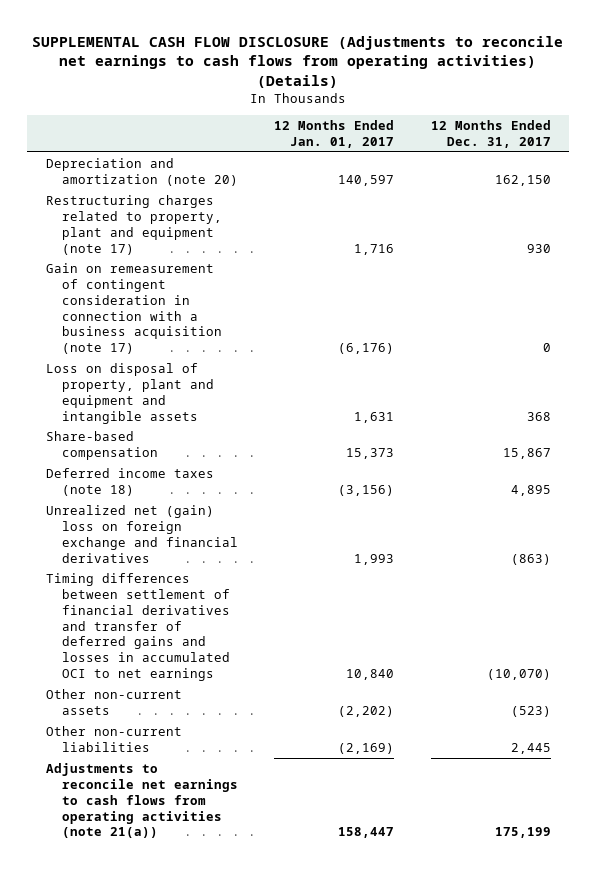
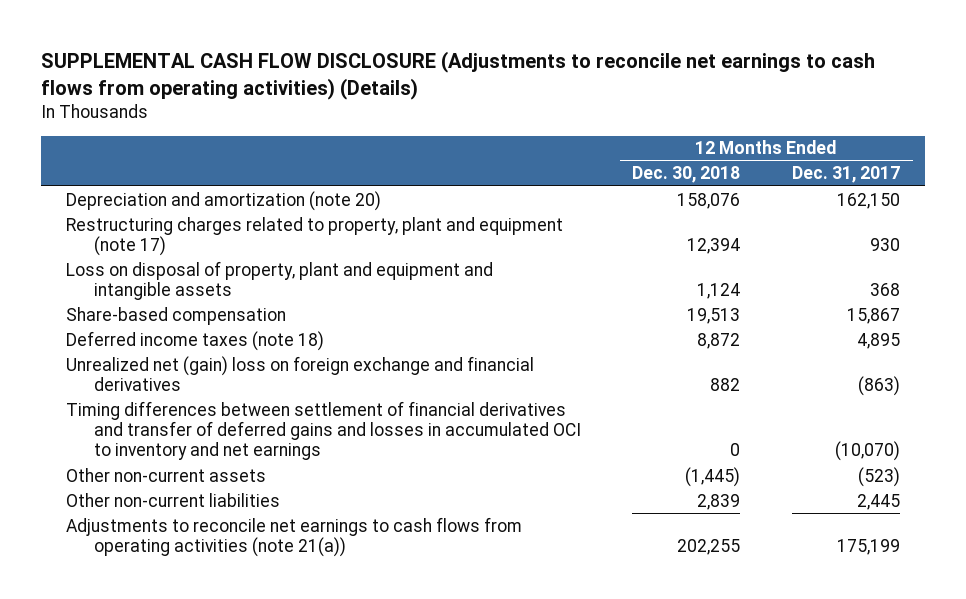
- | 12 Months Ended Jan. 01, 2017 | 12 Months Ended Dec. 31, 2017
+ | 12 Months Ended Dec. 30, 2018 | 12 Months Ended Dec. 31, 2017
- Gain on remeasurement of contingent consideration in connection with a business acquisition (note 17) | (6,176) | 0
- Timing differences between settlement of financial derivatives and transfer of deferred gains and losses in accumulated OCI to net earnings | 10,840 | (10,070)
+ Timing differences between settlement of financial derivatives and transfer of deferred gains and losses in accumulated OCI to inventory and net earnings | 0 | (10,070)

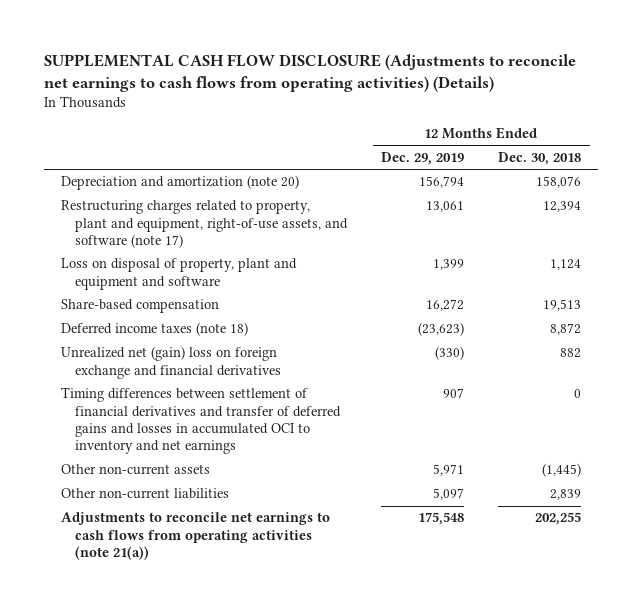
- | 12 Months Ended Dec. 30, 2018 | 12 Months Ended Dec. 31, 2017
+ | 12 Months Ended Dec. 29, 2019 | 12 Months Ended Dec. 30, 2018
- Restructuring charges related to property, plant and equipment (note 17) | 12,394 | 930
- Loss on disposal of property, plant and equipment and intangible assets | 1,124 | 368
+ Restructuring charges related to property, plant and equipment, right-of-use assets, and software (note 17) | 13,061 | 12,394
+ Loss on disposal of property, plant and equipment and software | 1,399 | 1,124

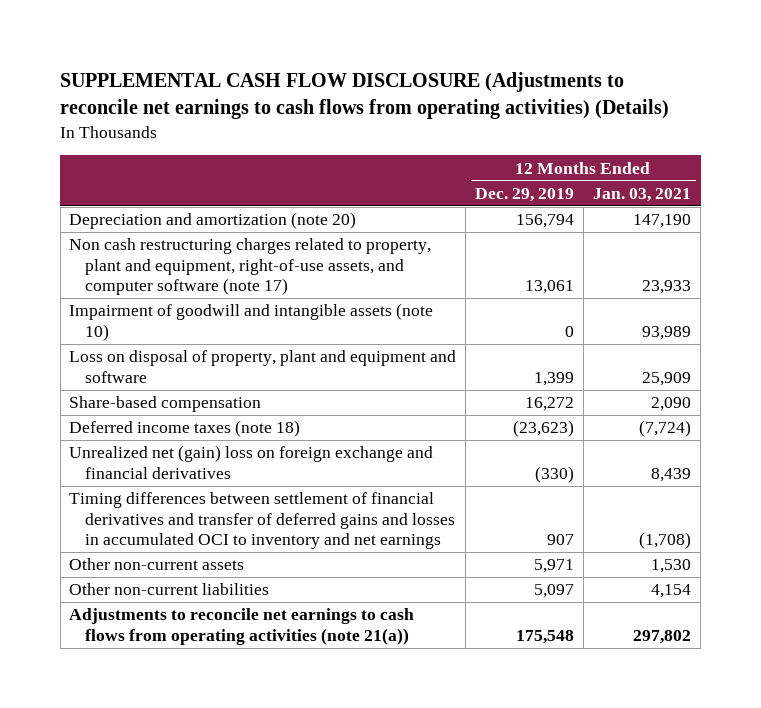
- | 12 Months Ended Dec. 29, 2019 | 12 Months Ended Dec. 30, 2018
+ | 12 Months Ended Dec. 29, 2019 | 12 Months Ended Jan. 03, 2021
- Restructuring charges related to property, plant and equipment, right-of-use assets, and software (note 17) | 13,061 | 12,394
+ Non cash restructuring charges related to property, plant and equipment, right-of-use assets, and computer software (note 17) | 13,061 | 23,933
+ Impairment of goodwill and intangible assets (note 10) | 0 | 93,989

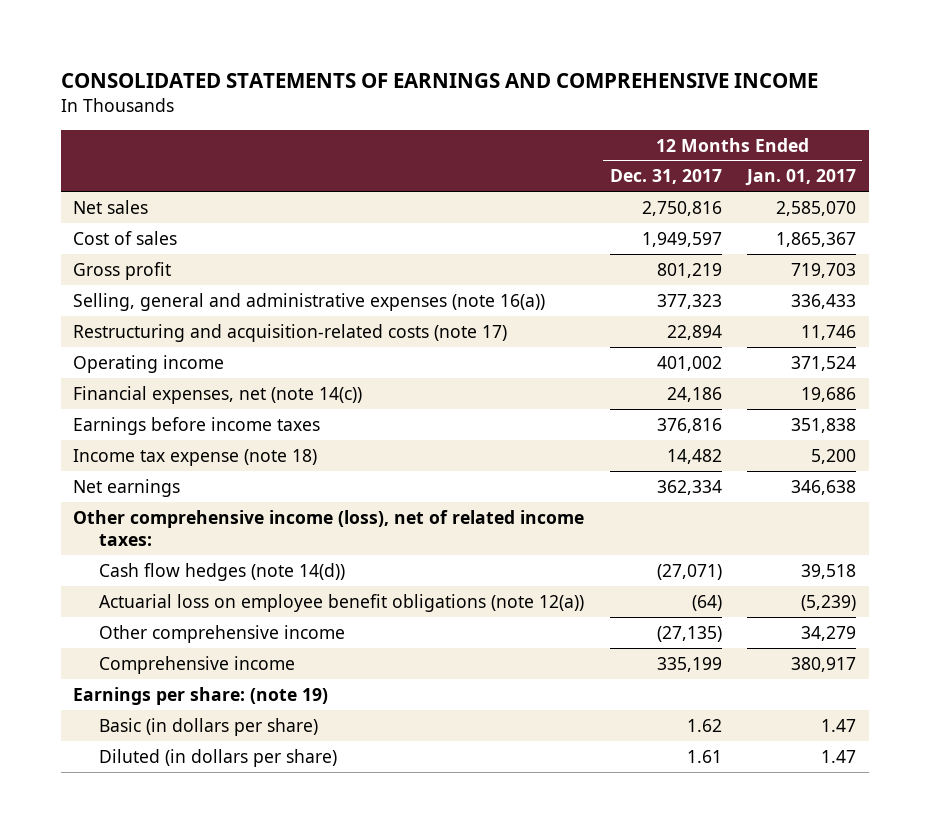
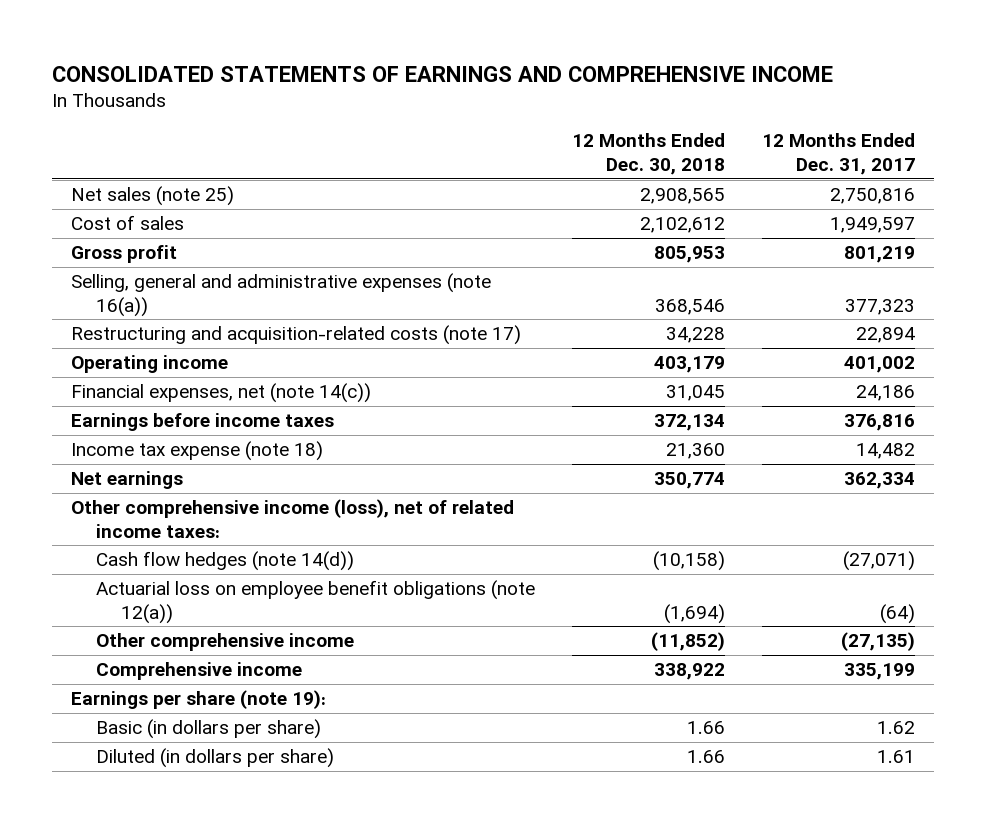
- | 12 Months Ended Dec. 31, 2017 | 12 Months Ended Jan. 01, 2017
+ | 12 Months Ended Dec. 30, 2018 | 12 Months Ended Dec. 31, 2017
- Net sales | 2,750,816 | 2,585,070
+ Net sales (note 25) | 2,908,565 | 2,750,816
- Earnings per share: (note 19)
+ Earnings per share (note 19):

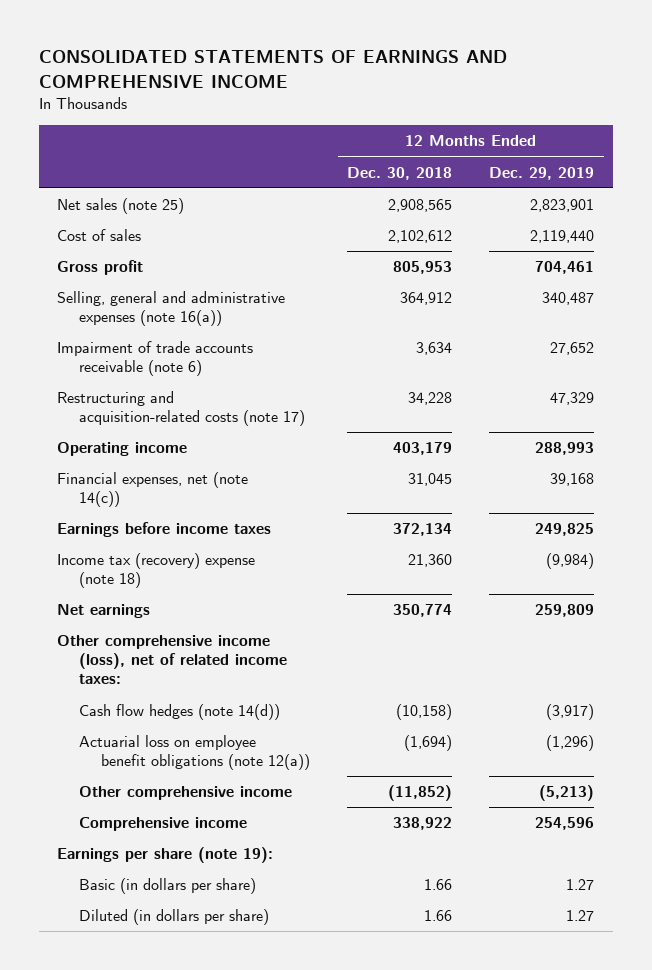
- | 12 Months Ended Dec. 30, 2018 | 12 Months Ended Dec. 31, 2017
+ | 12 Months Ended Dec. 30, 2018 | 12 Months Ended Dec. 29, 2019
- Selling, general and administrative expenses (note 16(a)) | 368,546 | 377,323
+ Selling, general and administrative expenses (note 16(a)) | 364,912 | 340,487
+ Impairment of trade accounts receivable (note 6) | 3,634 | 27,652
- Income tax expense (note 18) | 21,360 | 14,482
+ Income tax (recovery) expense (note 18) | 21,360 | (9,984)

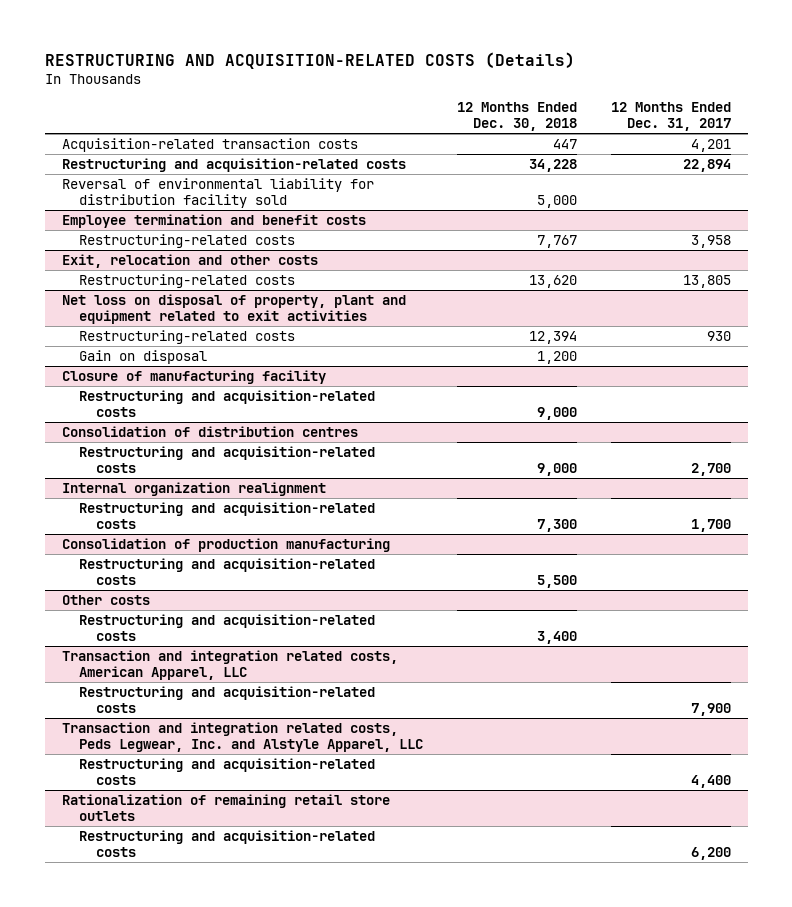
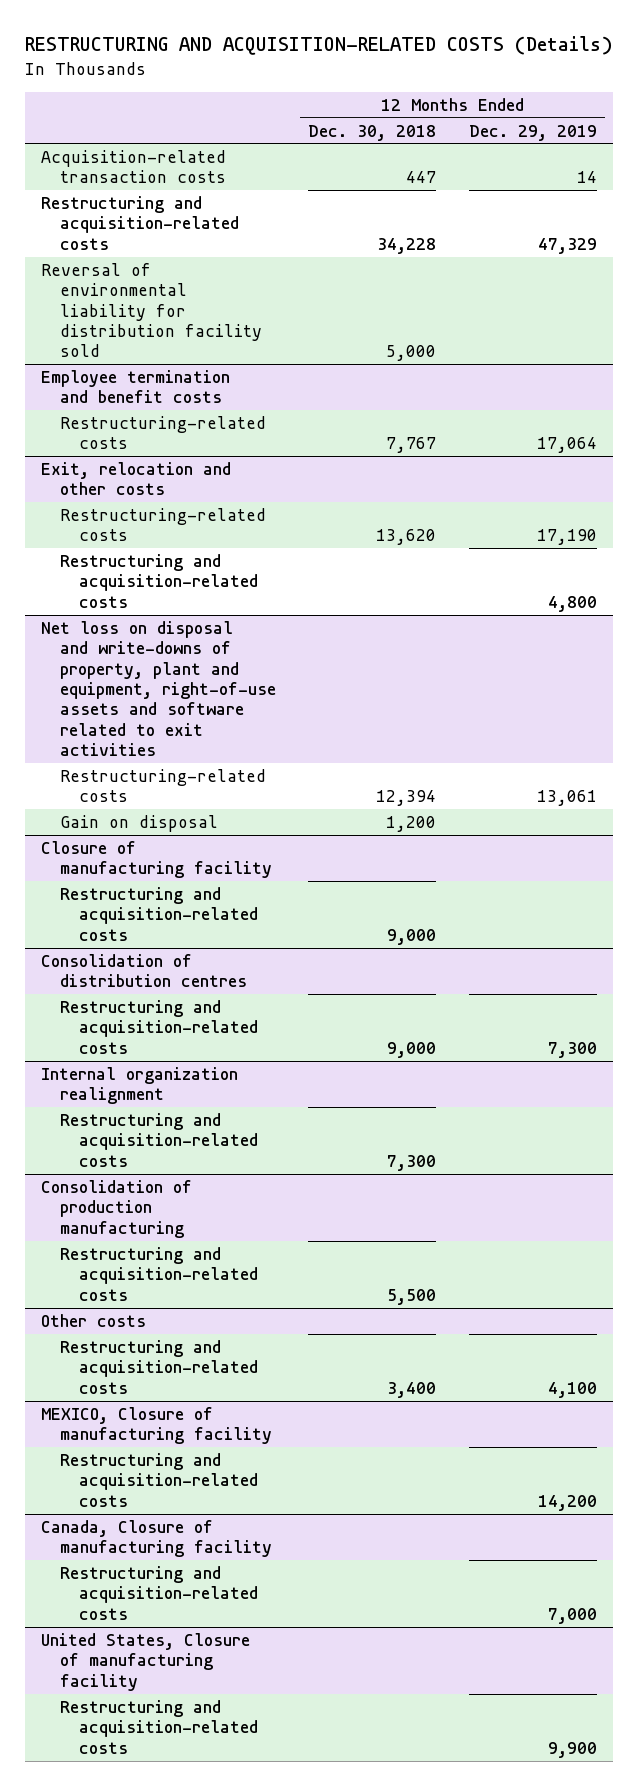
- | 12 Months Ended Dec. 30, 2018 | 12 Months Ended Dec. 31, 2017
+ | 12 Months Ended Dec. 30, 2018 | 12 Months Ended Dec. 29, 2019
- Net loss on disposal of property, plant and equipment related to exit activities
@ Exit, relocation and other costs
+ Restructuring and acquisition-related costs | | 4,800
+ Net loss on disposal and write-downs of property, plant and equipment, right-of-use assets and software related to exit activities
- Transaction and integration related costs, American Apparel, LLC
+ MEXICO, Closure of manufacturing facility
- Transaction and integration related costs, Peds Legwear, Inc. and Alstyle Apparel, LLC
+ Canada, Closure of manufacturing facility
- Rationalization of remaining retail store outlets
+ United States, Closure of manufacturing facility

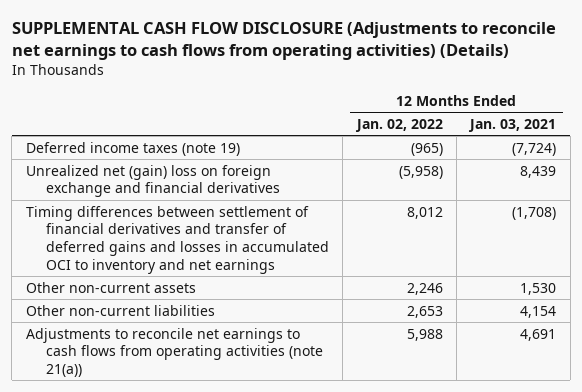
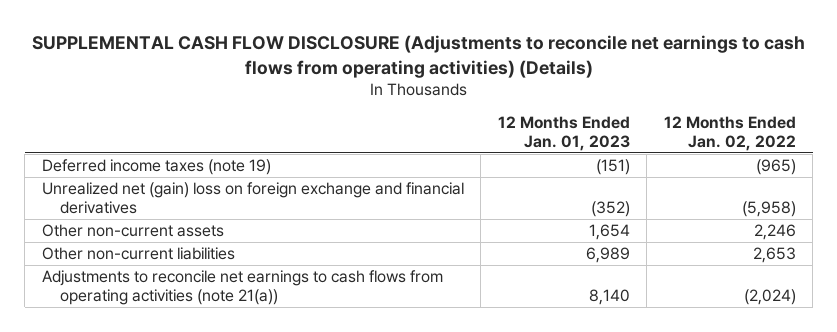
- | 12 Months Ended Jan. 02, 2022 | 12 Months Ended Jan. 03, 2021
+ | 12 Months Ended Jan. 01, 2023 | 12 Months Ended Jan. 02, 2022
- Timing differences between settlement of financial derivatives and transfer of deferred gains and losses in accumulated OCI to inventory and net earnings | 8,012 | (1,708)
- Adjustments to reconcile net earnings to cash flows from operating activities (note 21(a)) | 5,988 | 4,691
+ Adjustments to reconcile net earnings to cash flows from operating activities (note 21(a)) | 8,140 | (2,024)

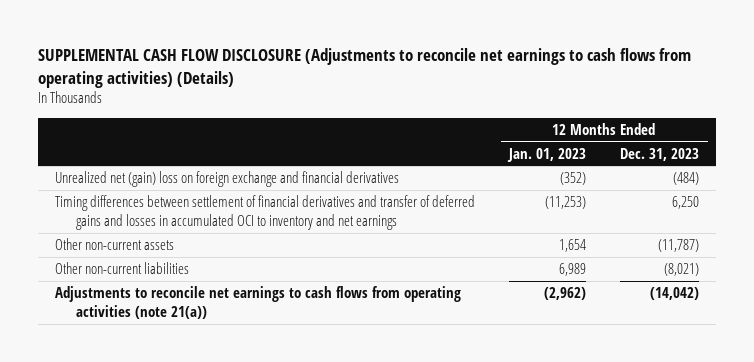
- | 12 Months Ended Jan. 01, 2023 | 12 Months Ended Jan. 02, 2022
+ | 12 Months Ended Jan. 01, 2023 | 12 Months Ended Dec. 31, 2023
- Deferred income taxes (note 19) | (151) | (965)
+ Timing differences between settlement of financial derivatives and transfer of deferred gains and losses in accumulated OCI to inventory and net earnings | (11,253) | 6,250
- Adjustments to reconcile net earnings to cash flows from operating activities (note 21(a)) | 8,140 | (2,024)
+ Adjustments to reconcile net earnings to cash flows from operating activities (note 21(a)) | (2,962) | (14,042)

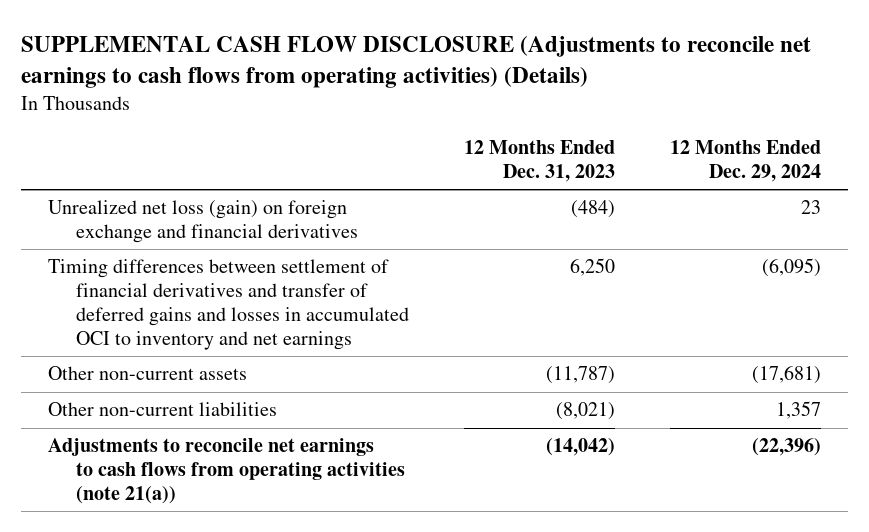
- | 12 Months Ended Jan. 01, 2023 | 12 Months Ended Dec. 31, 2023
+ | 12 Months Ended Dec. 31, 2023 | 12 Months Ended Dec. 29, 2024
- Unrealized net (gain) loss on foreign exchange and financial derivatives | (352) | (484)
+ Unrealized net loss (gain) on foreign exchange and financial derivatives | (484) | 23

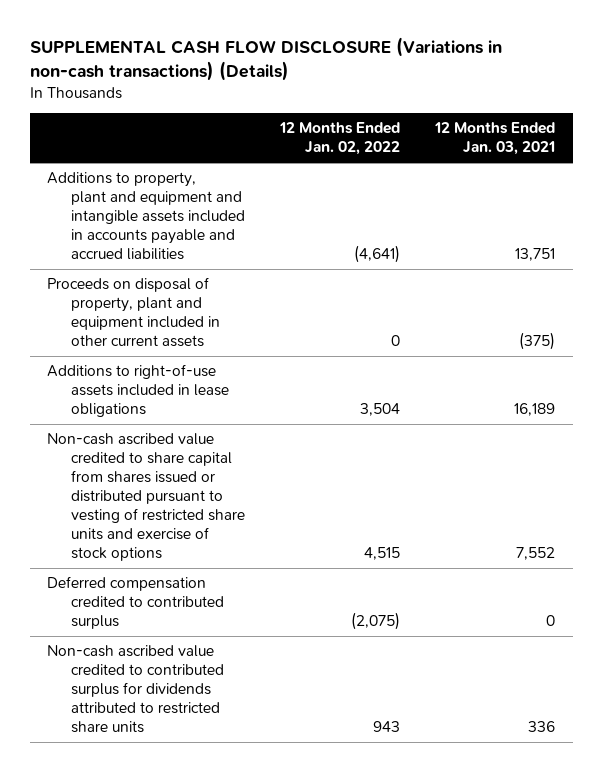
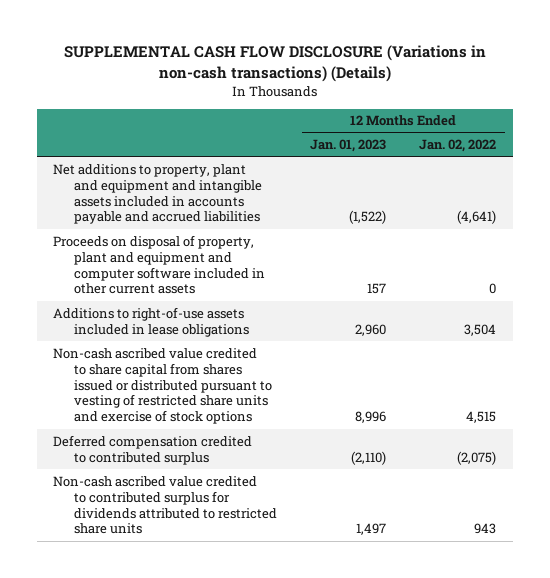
- | 12 Months Ended Jan. 02, 2022 | 12 Months Ended Jan. 03, 2021
+ | 12 Months Ended Jan. 01, 2023 | 12 Months Ended Jan. 02, 2022
- Additions to property, plant and equipment and intangible assets included in accounts payable and accrued liabilities | (4,641) | 13,751
- Proceeds on disposal of property, plant and equipment included in other current assets | 0 | (375)
+ Net additions to property, plant and equipment and intangible assets included in accounts payable and accrued liabilities | (1,522) | (4,641)
+ Proceeds on disposal of property, plant and equipment and computer software included in other current assets | 157 | 0

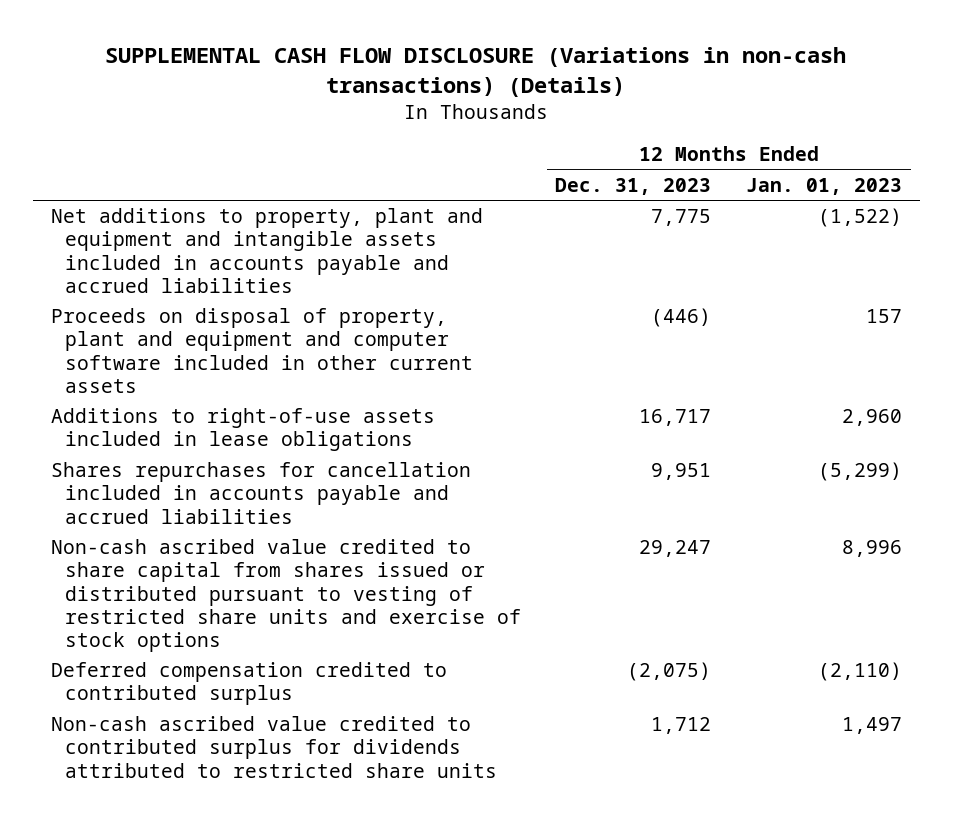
- | 12 Months Ended Jan. 01, 2023 | 12 Months Ended Jan. 02, 2022
+ | 12 Months Ended Dec. 31, 2023 | 12 Months Ended Jan. 01, 2023
+ Shares repurchases for cancellation included in accounts payable and accrued liabilities | 9,951 | (5,299)

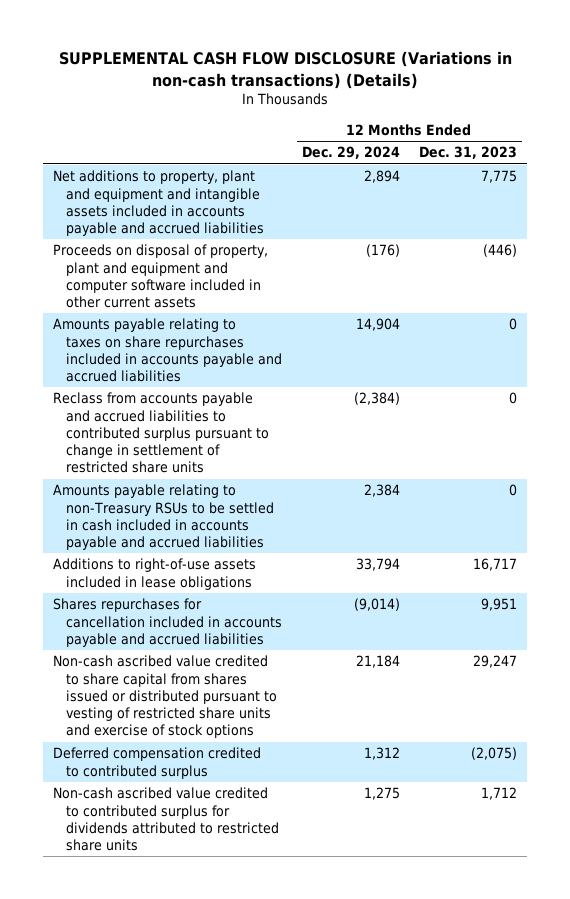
- | 12 Months Ended Dec. 31, 2023 | 12 Months Ended Jan. 01, 2023
+ | 12 Months Ended Dec. 29, 2024 | 12 Months Ended Dec. 31, 2023
+ Amounts payable relating to taxes on share repurchases included in accounts payable and accrued liabilities | 14,904 | 0
+ Reclass from accounts payable and accrued liabilities to contributed surplus pursuant to change in settlement of restricted share units | (2,384) | 0
+ Amounts payable relating to non-Treasury RSUs to be settled in cash included in accounts payable and accrued liabilities | 2,384 | 0

